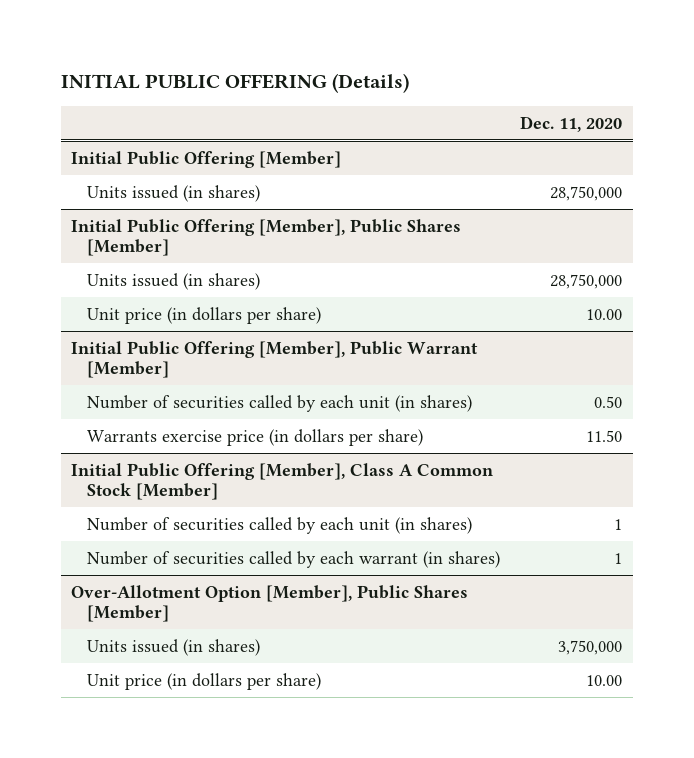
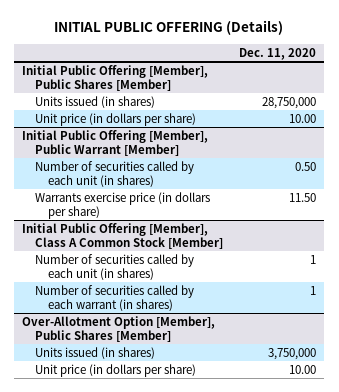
- Initial Public Offering [Member]
- Units issued (in shares) | 28,750,000

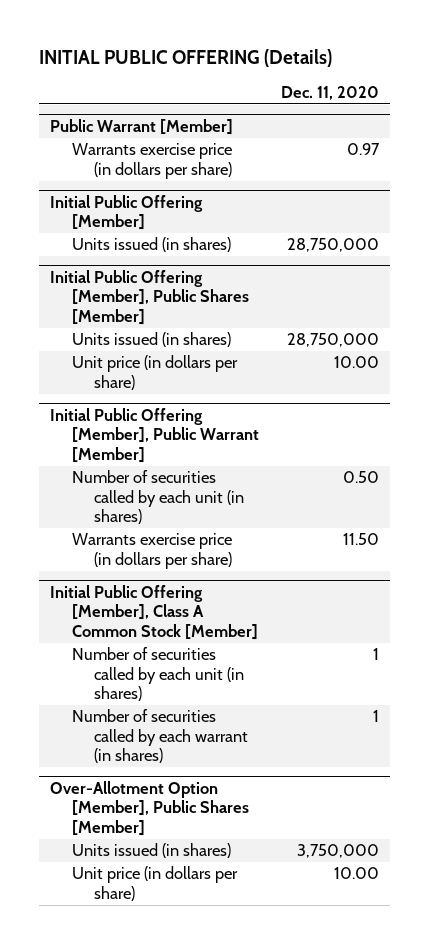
+ Public Warrant [Member]
+ Warrants exercise price (in dollars per share) | 0.97
+ Initial Public Offering [Member]
+ Units issued (in shares) | 28,750,000

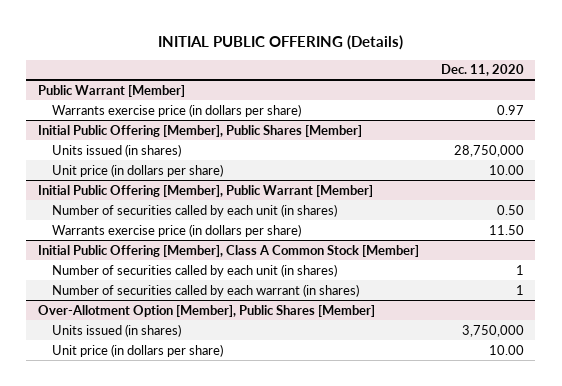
- Initial Public Offering [Member]
- Units issued (in shares) | 28,750,000

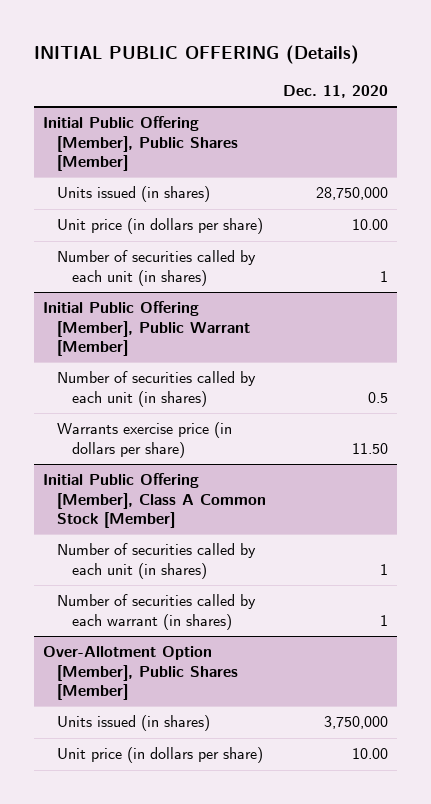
- Public Warrant [Member]
- Warrants exercise price (in dollars per share) | 0.97
@ Initial Public Offering [Member], Public Shares [Member]
+ Number of securities called by each unit (in shares) | 1
@ Initial Public Offering [Member], Public Warrant [Member]
- Number of securities called by each unit (in shares) | 0.50
+ Number of securities called by each unit (in shares) | 0.5

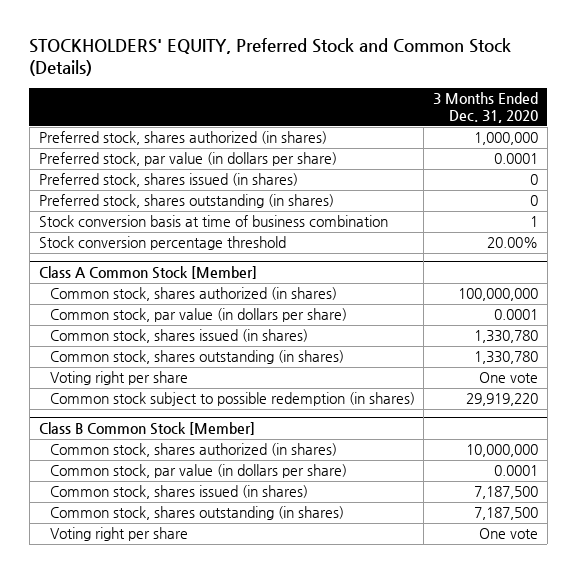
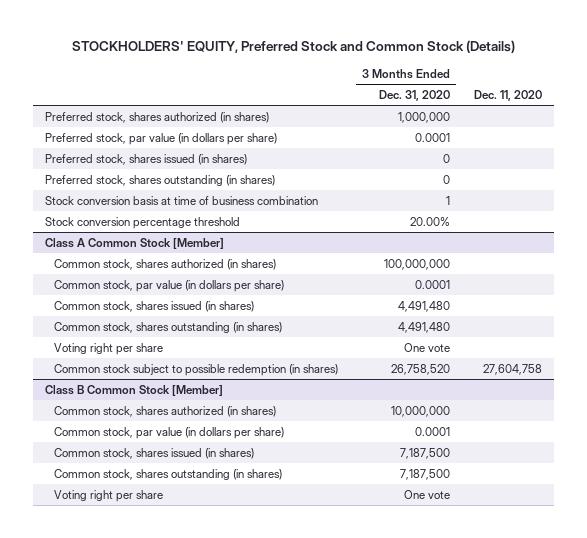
- | 3 Months Ended Dec. 31, 2020
+ | 3 Months Ended Dec. 31, 2020 | Dec. 11, 2020
@ Class A Common Stock [Member]
- Common stock, shares issued (in shares) | 1,330,780
- Common stock, shares outstanding (in shares) | 1,330,780
+ Common stock, shares issued (in shares) | 4,491,480 |
+ Common stock, shares outstanding (in shares) | 4,491,480 |
- Common stock subject to possible redemption (in shares) | 29,919,220
+ Common stock subject to possible redemption (in shares) | 26,758,520 | 27,604,758

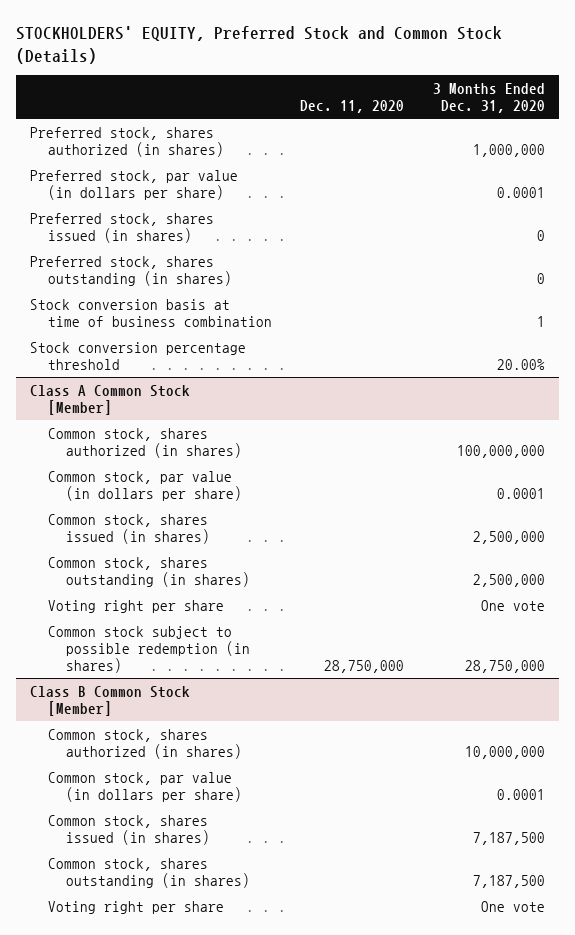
- | 3 Months Ended Dec. 31, 2020 | Dec. 11, 2020
+ | Dec. 11, 2020 | 3 Months Ended Dec. 31, 2020
@ Class A Common Stock [Member]
- Common stock, shares issued (in shares) | 4,491,480 |
- Common stock, shares outstanding (in shares) | 4,491,480 |
+ Common stock, shares issued (in shares) | | 2,500,000
+ Common stock, shares outstanding (in shares) | | 2,500,000
- Common stock subject to possible redemption (in shares) | 26,758,520 | 27,604,758
+ Common stock subject to possible redemption (in shares) | 28,750,000 | 28,750,000

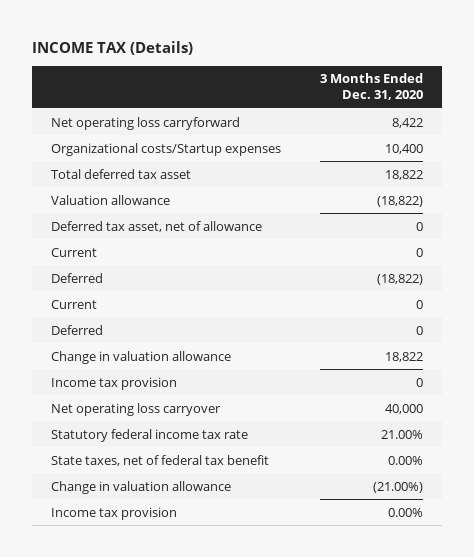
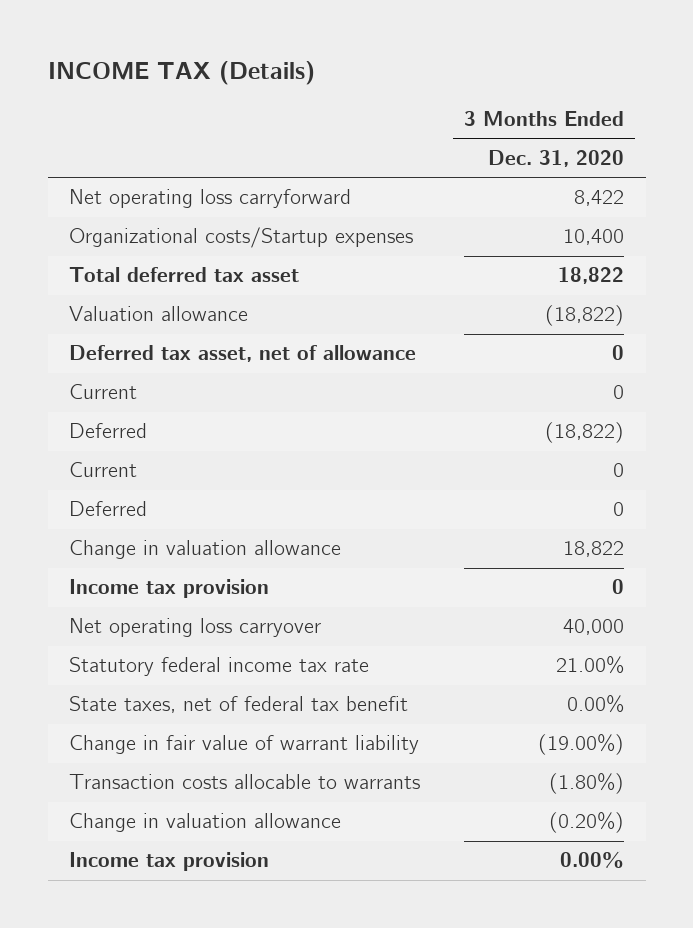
- Change in valuation allowance | (21.00%)
+ Change in fair value of warrant liability | (19.00%)
+ Transaction costs allocable to warrants | (1.80%)
+ Change in valuation allowance | (0.20%)

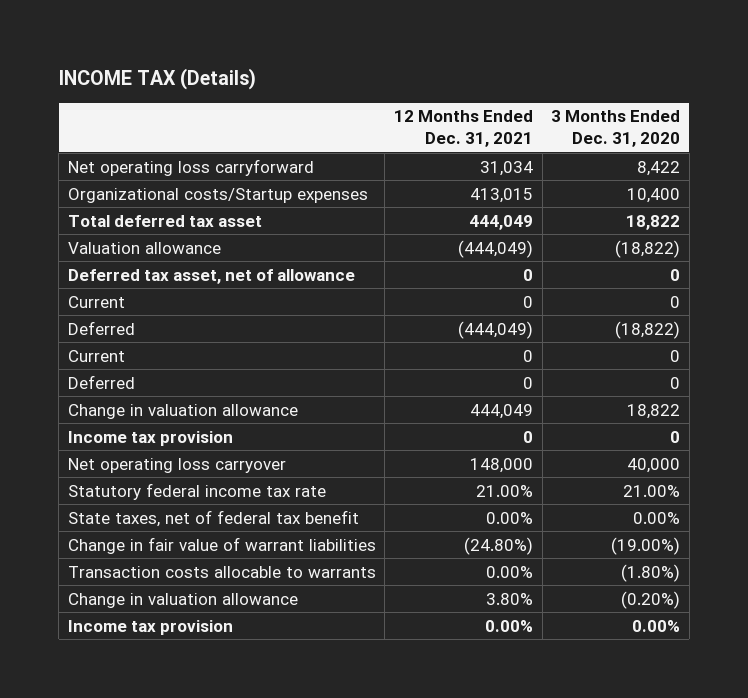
- | 3 Months Ended Dec. 31, 2020
+ | 12 Months Ended Dec. 31, 2021 | 3 Months Ended Dec. 31, 2020
- Change in fair value of warrant liability | (19.00%)
+ Change in fair value of warrant liabilities | (24.80%) | (19.00%)

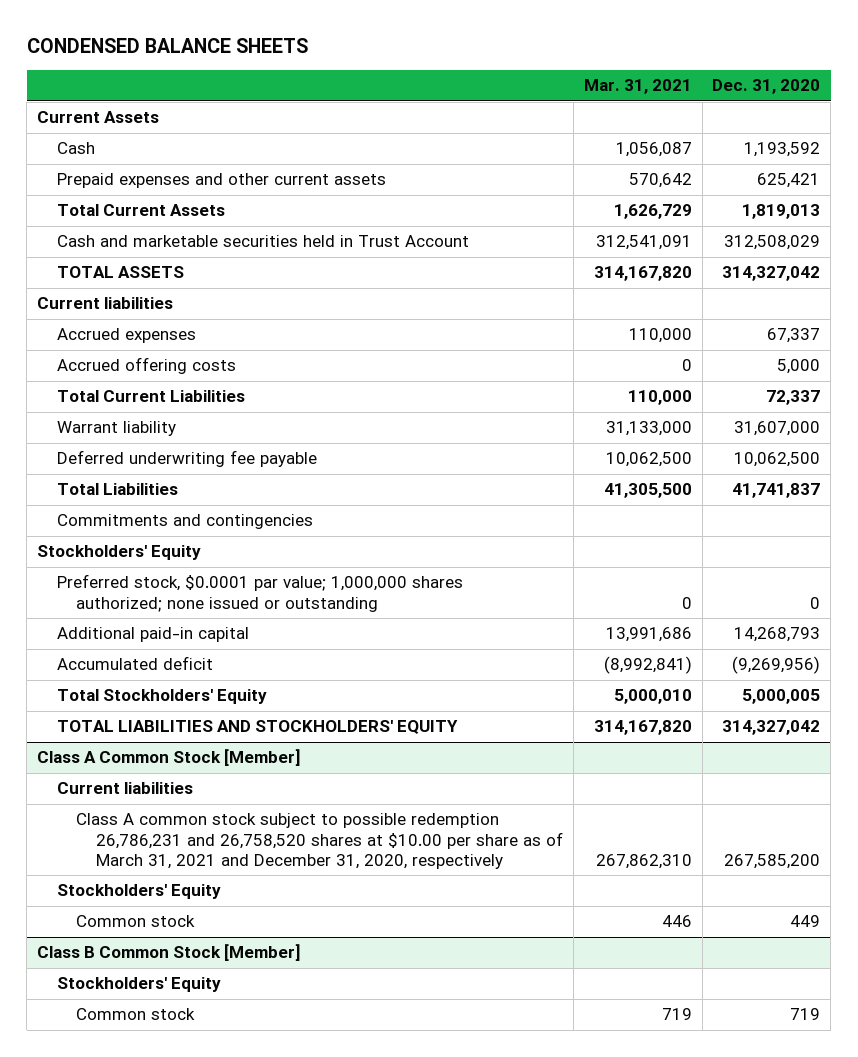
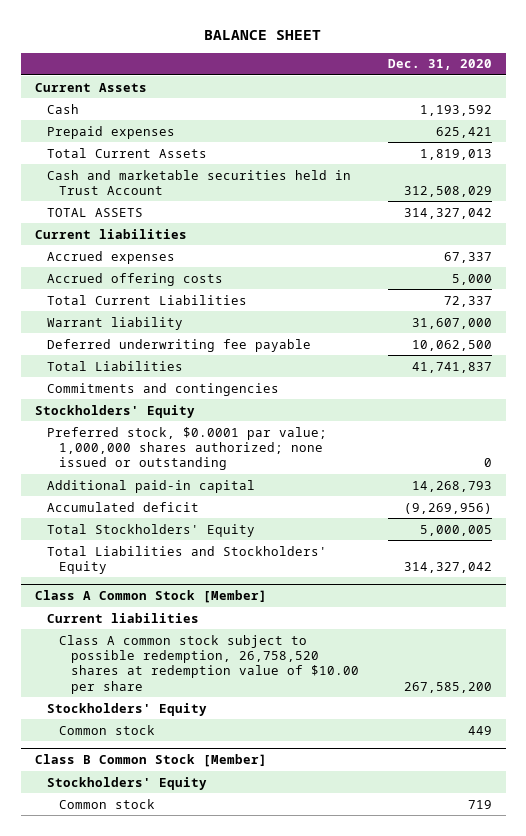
- CONDENSED BALANCE SHEETS
+ BALANCE SHEET
- | Mar. 31, 2021 | Dec. 31, 2020
+ | Dec. 31, 2020
- Prepaid expenses and other current assets | 570,642 | 625,421
+ Prepaid expenses | 625,421
- TOTAL LIABILITIES AND STOCKHOLDERS' EQUITY | 314,167,820 | 314,327,042
+ Total Liabilities and Stockholders' Equity | 314,327,042
@ Class A Common Stock [Member]
- Class A common stock subject to possible redemption 26,786,231 and 26,758,520 shares at $10.00 per share as of March 31, 2021 and December 31, 2020, respectively | 267,862,310 | 267,585,200
+ Class A common stock subject to possible redemption, 26,758,520 shares at redemption value of $10.00 per share | 267,585,200

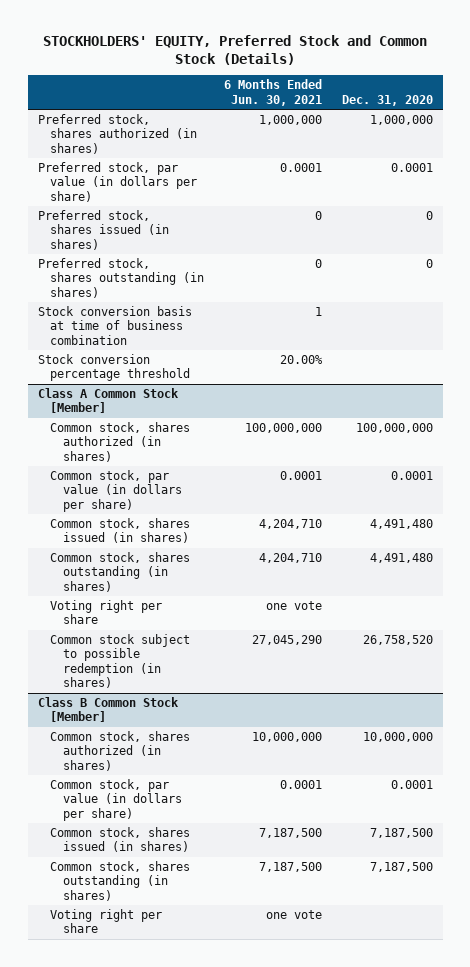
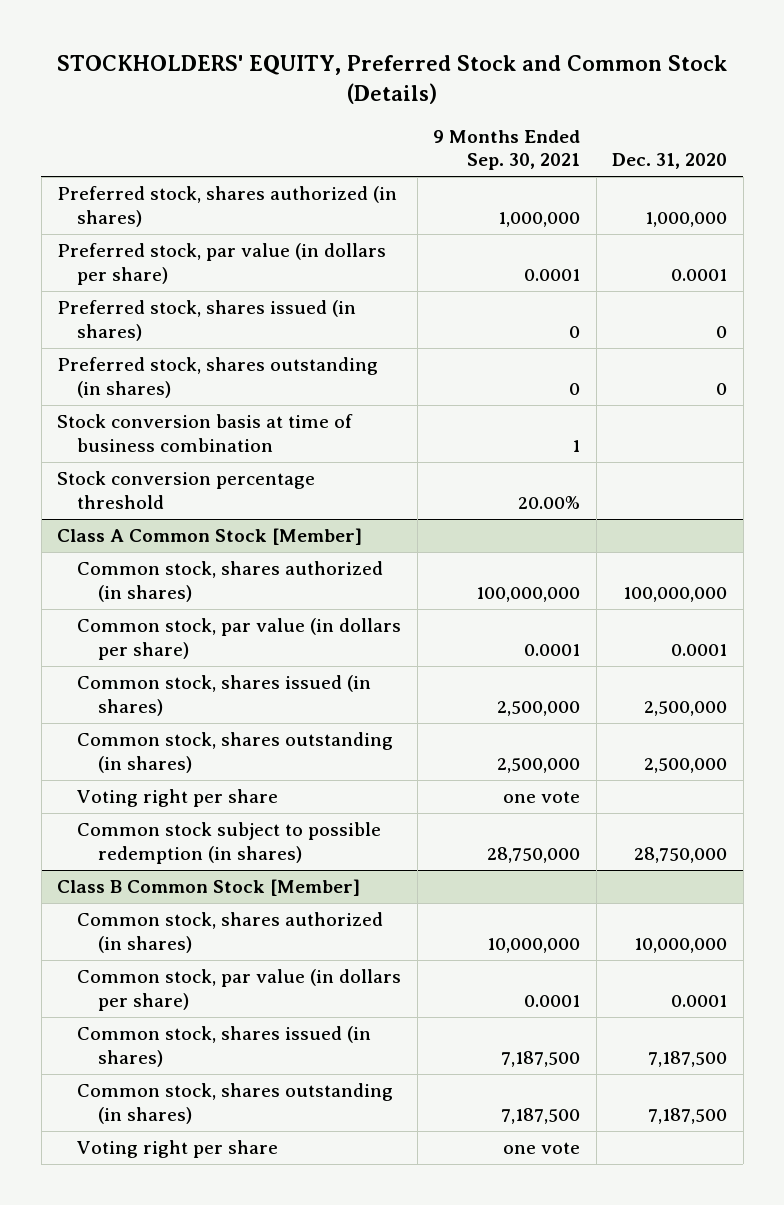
- | 6 Months Ended Jun. 30, 2021 | Dec. 31, 2020
+ | 9 Months Ended Sep. 30, 2021 | Dec. 31, 2020
@ Class A Common Stock [Member]
- Common stock, shares issued (in shares) | 4,204,710 | 4,491,480
- Common stock, shares outstanding (in shares) | 4,204,710 | 4,491,480
+ Common stock, shares issued (in shares) | 2,500,000 | 2,500,000
+ Common stock, shares outstanding (in shares) | 2,500,000 | 2,500,000
- Common stock subject to possible redemption (in shares) | 27,045,290 | 26,758,520
+ Common stock subject to possible redemption (in shares) | 28,750,000 | 28,750,000

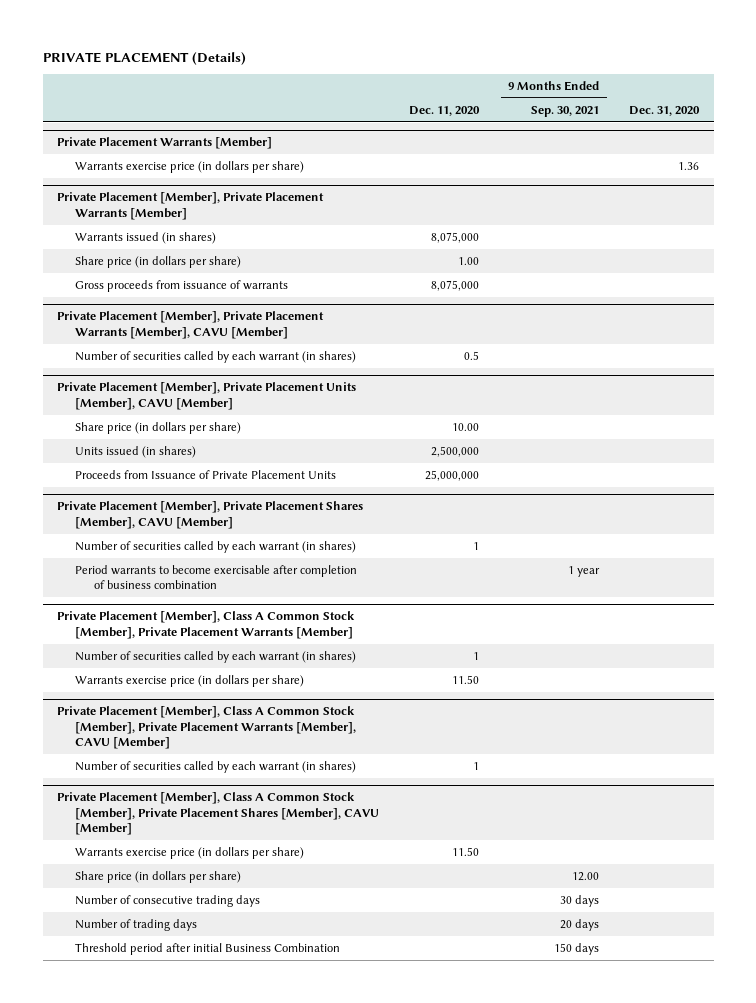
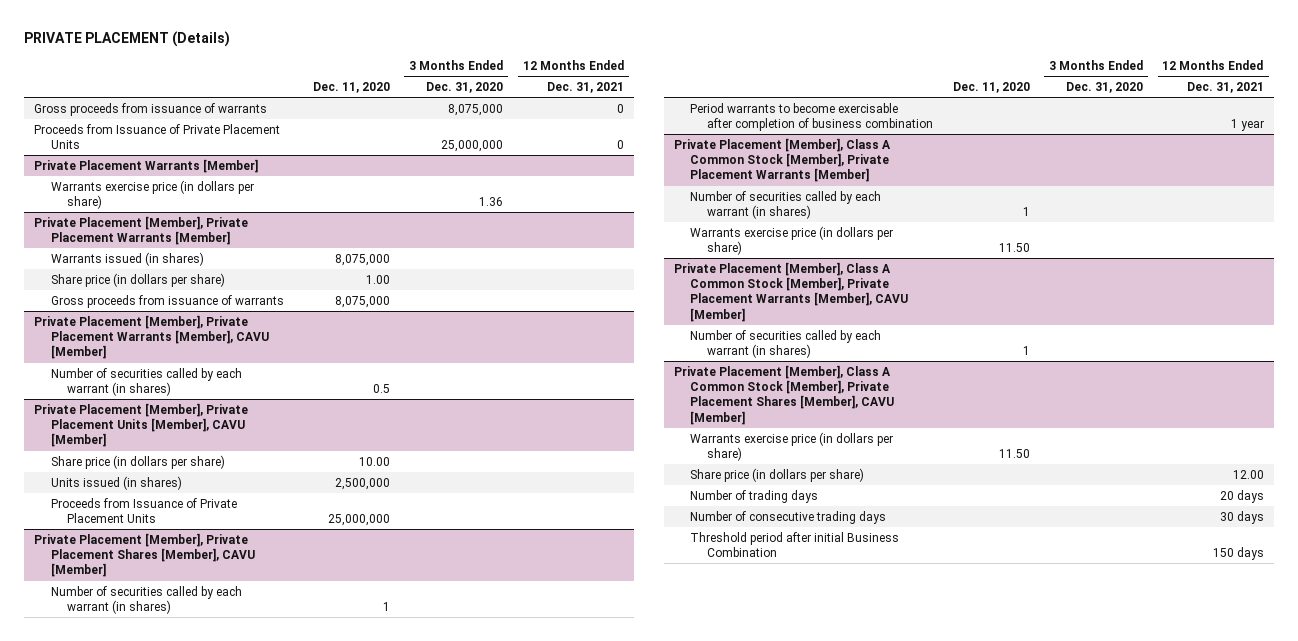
- | Dec. 11, 2020 | 9 Months Ended Sep. 30, 2021 | Dec. 31, 2020
+ | Dec. 11, 2020 | 3 Months Ended Dec. 31, 2020 | 12 Months Ended Dec. 31, 2021
+ Gross proceeds from issuance of warrants | | 8,075,000 | 0
+ Proceeds from Issuance of Private Placement Units | | 25,000,000 | 0
@ Private Placement [Member], Class A Common Stock [Member], Private Placement Shares [Member], CAVU [Member]
moved down: Number of consecutive trading days | | | 30 days

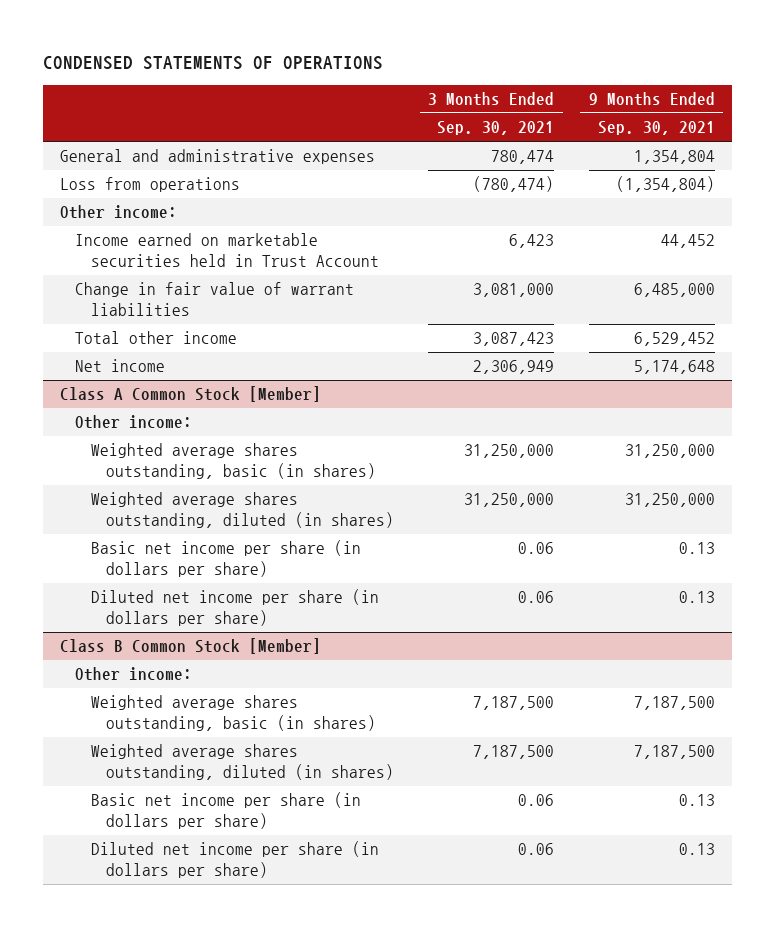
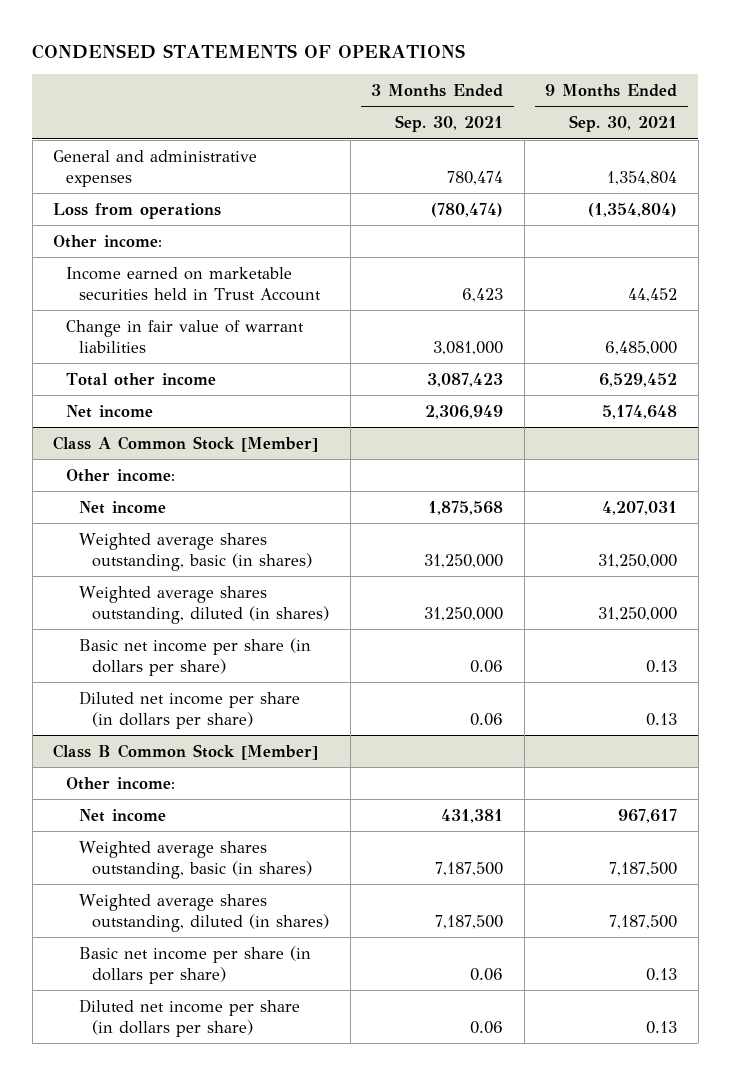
@ Class A Common Stock [Member]
+ Net income | 1,875,568 | 4,207,031
@ Class B Common Stock [Member]
+ Net income | 431,381 | 967,617

